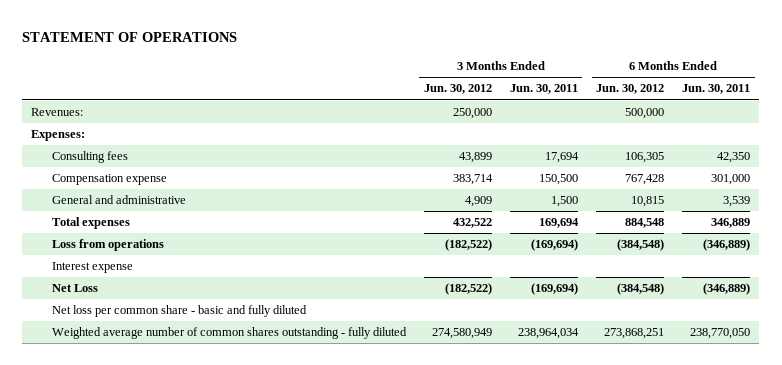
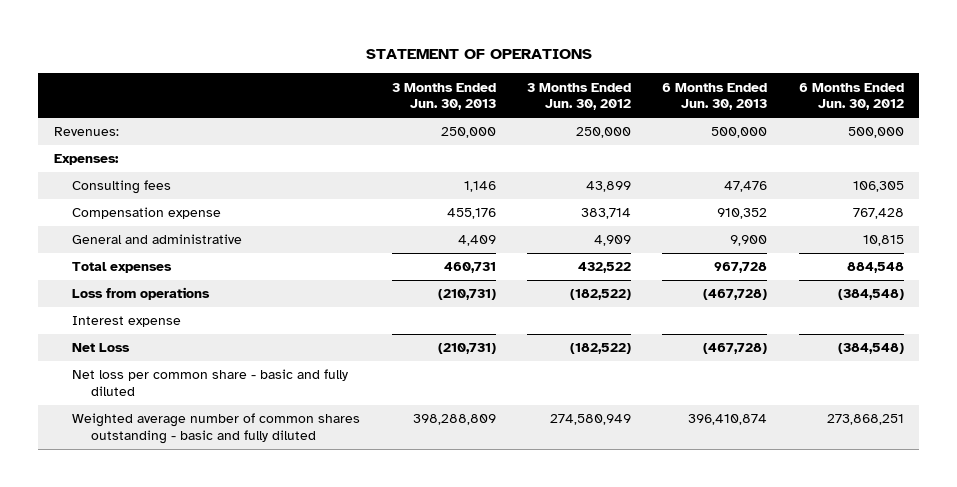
- | 3 Months Ended Jun. 30, 2012 | 3 Months Ended Jun. 30, 2011 | 6 Months Ended Jun. 30, 2012 | 6 Months Ended Jun. 30, 2011
+ | 3 Months Ended Jun. 30, 2013 | 3 Months Ended Jun. 30, 2012 | 6 Months Ended Jun. 30, 2013 | 6 Months Ended Jun. 30, 2012
- Weighted average number of common shares outstanding - fully diluted | 274,580,949 | 238,964,034 | 273,868,251 | 238,770,050
+ Weighted average number of common shares outstanding - basic and fully diluted | 398,288,809 | 274,580,949 | 396,410,874 | 273,868,251

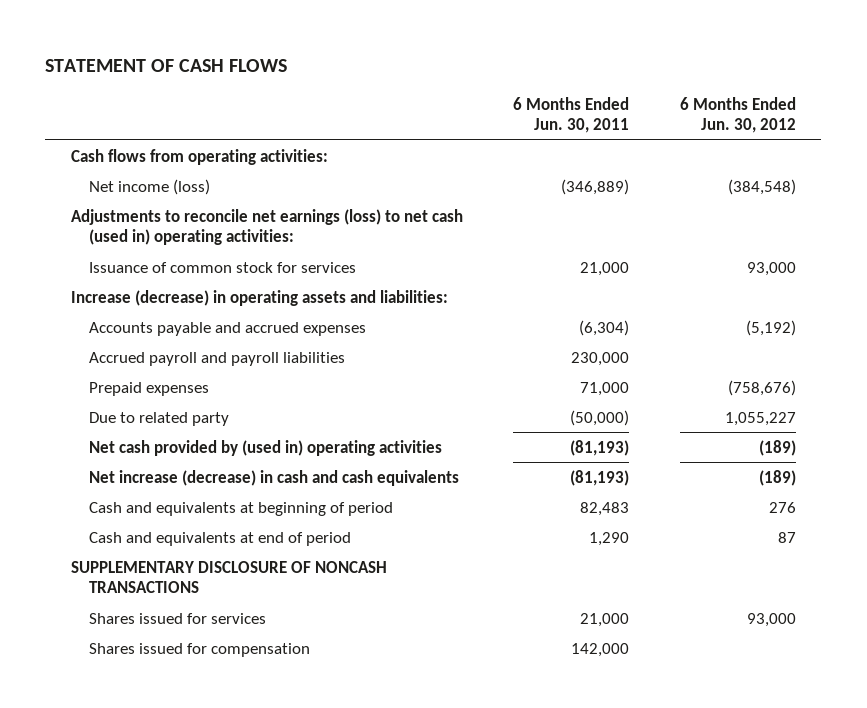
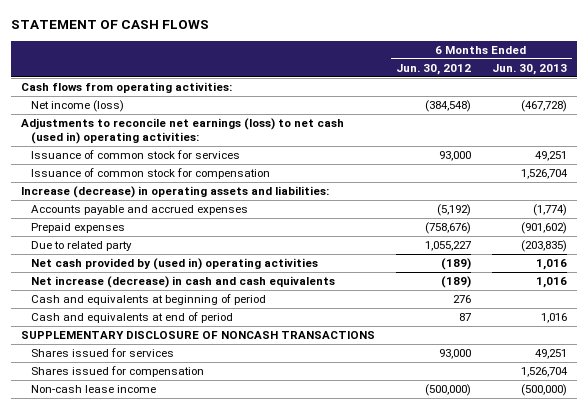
- | 6 Months Ended Jun. 30, 2011 | 6 Months Ended Jun. 30, 2012
+ | 6 Months Ended Jun. 30, 2012 | 6 Months Ended Jun. 30, 2013
+ Issuance of common stock for compensation | | 1,526,704
- Accrued payroll and payroll liabilities | 230,000 |
+ Non-cash lease income | (500,000) | (500,000)

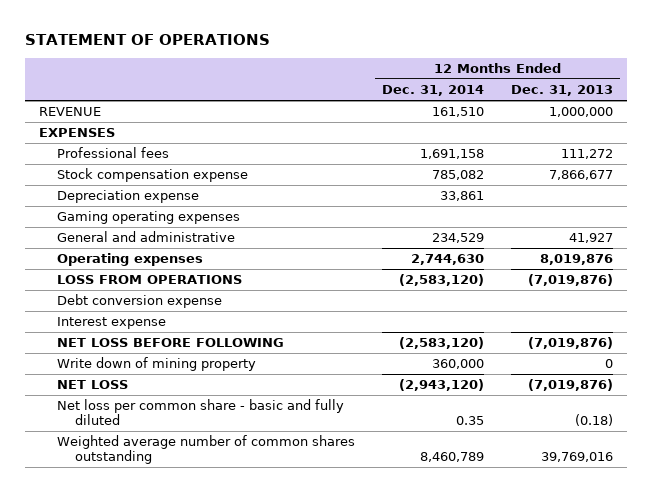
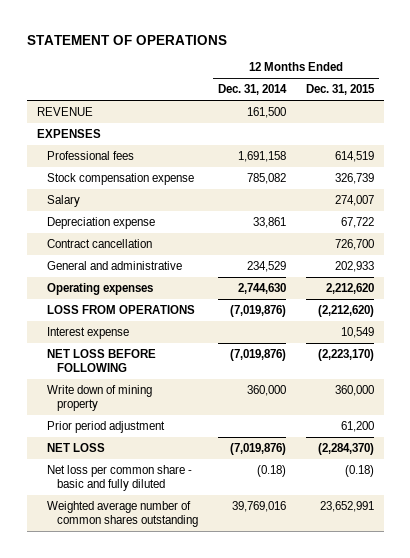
- | 12 Months Ended Dec. 31, 2014 | 12 Months Ended Dec. 31, 2013
+ | 12 Months Ended Dec. 31, 2014 | 12 Months Ended Dec. 31, 2015
- REVENUE | 161,510 | 1,000,000
+ REVENUE | 161,500 |
+ Salary | | 274,007
- Gaming operating expenses
+ Contract cancellation | | 726,700
- LOSS FROM OPERATIONS | (2,583,120) | (7,019,876)
- Debt conversion expense
+ LOSS FROM OPERATIONS | (7,019,876) | (2,212,620)
- NET LOSS BEFORE FOLLOWING | (2,583,120) | (7,019,876)
+ NET LOSS BEFORE FOLLOWING | (7,019,876) | (2,223,170)
- NET LOSS | (2,943,120) | (7,019,876)
- Net loss per common share - basic and fully diluted | 0.35 | (0.18)
- Weighted average number of common shares outstanding | 8,460,789 | 39,769,016
+ Prior period adjustment | | 61,200
+ NET LOSS | (7,019,876) | (2,284,370)
+ Net loss per common share - basic and fully diluted | (0.18) | (0.18)
+ Weighted average number of common shares outstanding | 39,769,016 | 23,652,991

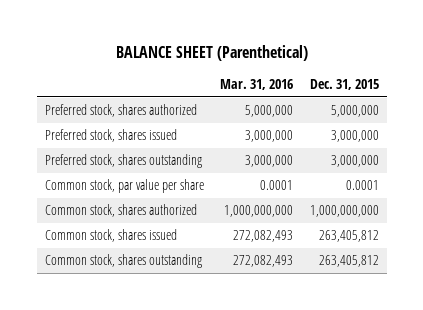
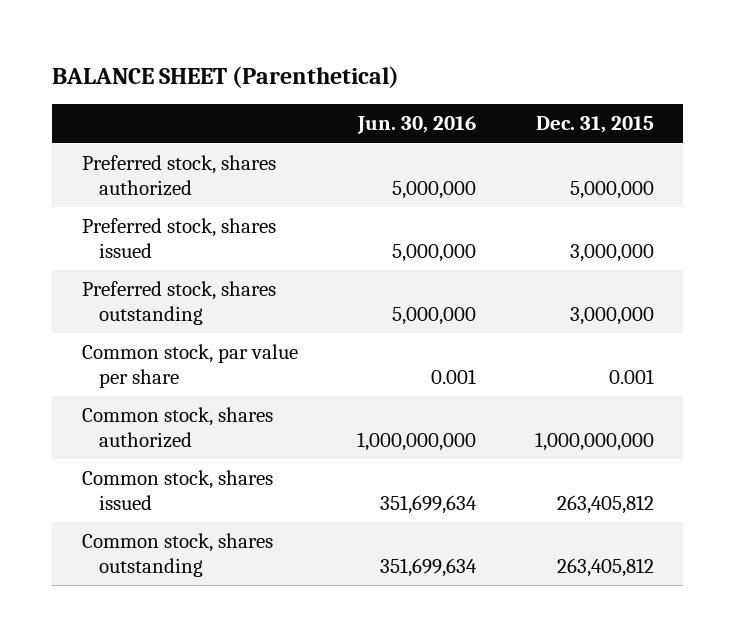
- | Mar. 31, 2016 | Dec. 31, 2015
+ | Jun. 30, 2016 | Dec. 31, 2015
- Common stock, par value per share | 0.0001 | 0.0001
+ Common stock, par value per share | 0.001 | 0.001

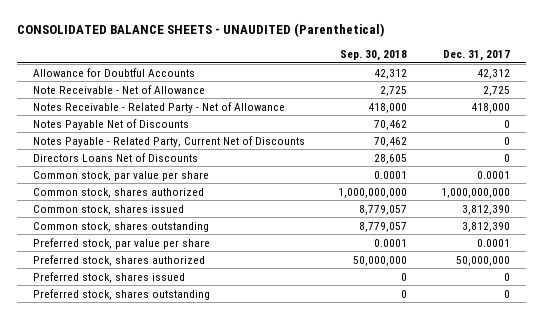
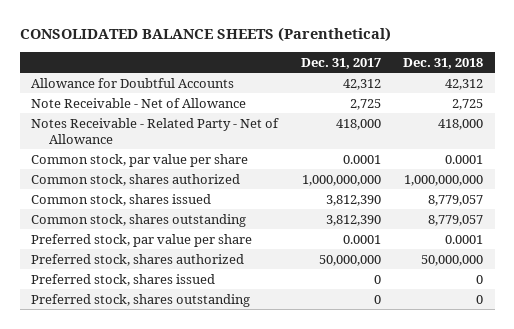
- CONSOLIDATED BALANCE SHEETS - UNAUDITED (Parenthetical)
+ CONSOLIDATED BALANCE SHEETS (Parenthetical)
- | Sep. 30, 2018 | Dec. 31, 2017
+ | Dec. 31, 2017 | Dec. 31, 2018
- Notes Payable Net of Discounts | 70,462 | 0
- Notes Payable - Related Party, Current Net of Discounts | 70,462 | 0
- Directors Loans Net of Discounts | 28,605 | 0

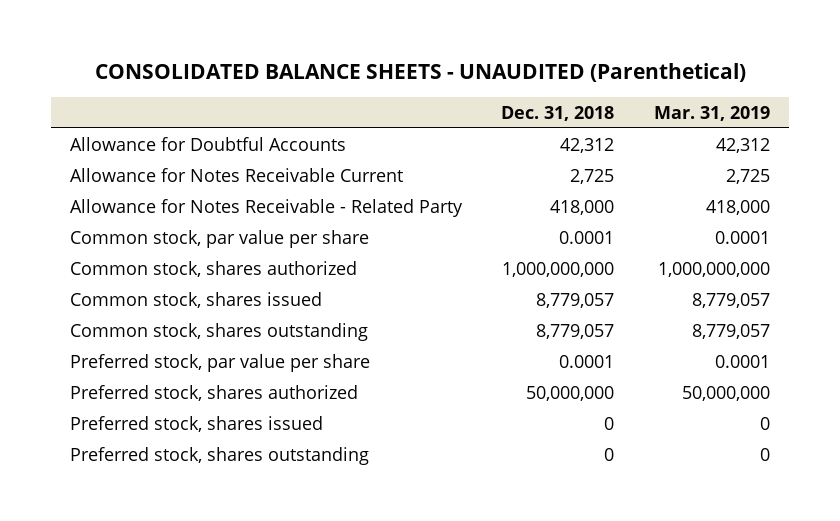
- CONSOLIDATED BALANCE SHEETS (Parenthetical)
+ CONSOLIDATED BALANCE SHEETS - UNAUDITED (Parenthetical)
- | Dec. 31, 2017 | Dec. 31, 2018
+ | Dec. 31, 2018 | Mar. 31, 2019
- Note Receivable - Net of Allowance | 2,725 | 2,725
- Notes Receivable - Related Party - Net of Allowance | 418,000 | 418,000
+ Allowance for Notes Receivable Current | 2,725 | 2,725
+ Allowance for Notes Receivable - Related Party | 418,000 | 418,000

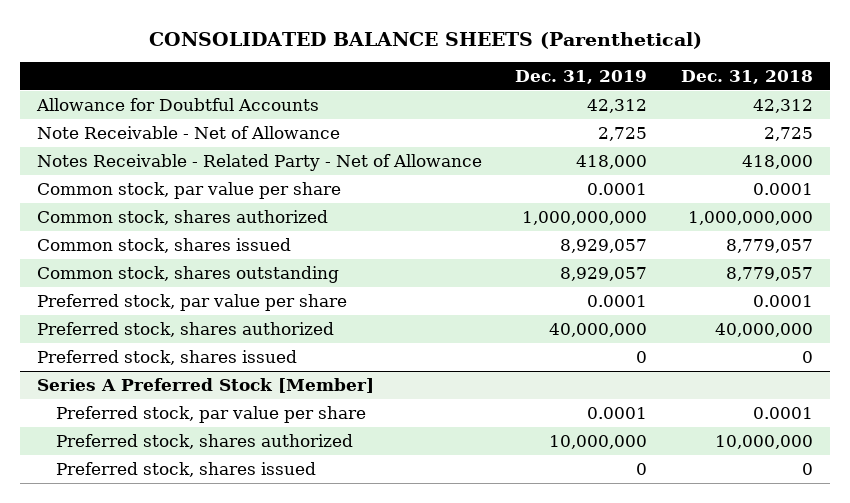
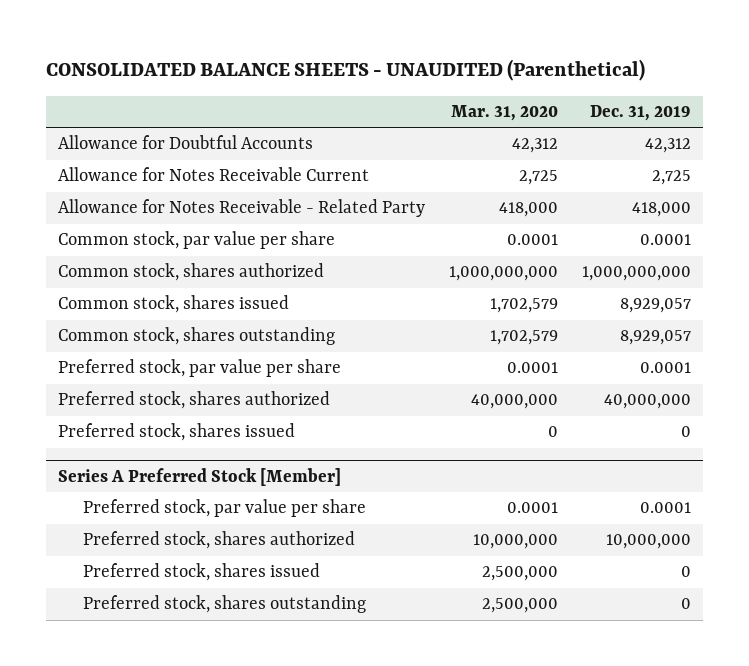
- CONSOLIDATED BALANCE SHEETS (Parenthetical)
+ CONSOLIDATED BALANCE SHEETS - UNAUDITED (Parenthetical)
- | Dec. 31, 2019 | Dec. 31, 2018
+ | Mar. 31, 2020 | Dec. 31, 2019
- Note Receivable - Net of Allowance | 2,725 | 2,725
- Notes Receivable - Related Party - Net of Allowance | 418,000 | 418,000
+ Allowance for Notes Receivable Current | 2,725 | 2,725
+ Allowance for Notes Receivable - Related Party | 418,000 | 418,000
@ Series A Preferred Stock [Member]
+ Preferred stock, shares outstanding | 2,500,000 | 0

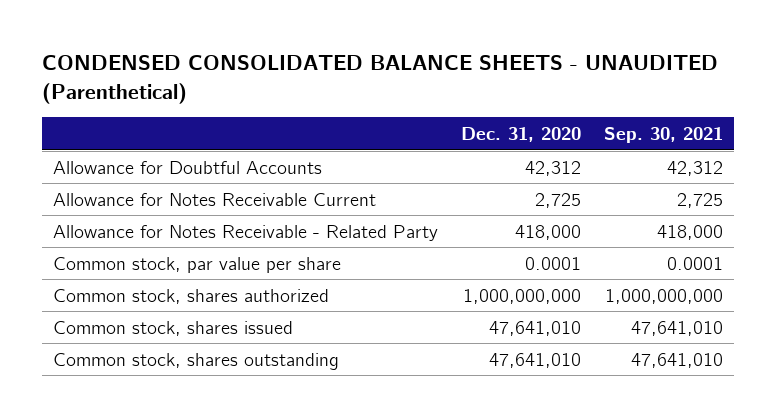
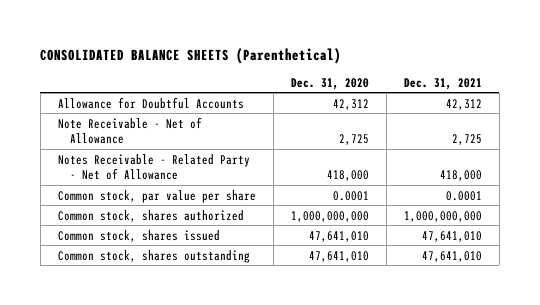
- CONDENSED CONSOLIDATED BALANCE SHEETS - UNAUDITED (Parenthetical)
+ CONSOLIDATED BALANCE SHEETS (Parenthetical)
- | Dec. 31, 2020 | Sep. 30, 2021
+ | Dec. 31, 2020 | Dec. 31, 2021
- Allowance for Notes Receivable Current | 2,725 | 2,725
- Allowance for Notes Receivable - Related Party | 418,000 | 418,000
+ Note Receivable - Net of Allowance | 2,725 | 2,725
+ Notes Receivable - Related Party - Net of Allowance | 418,000 | 418,000

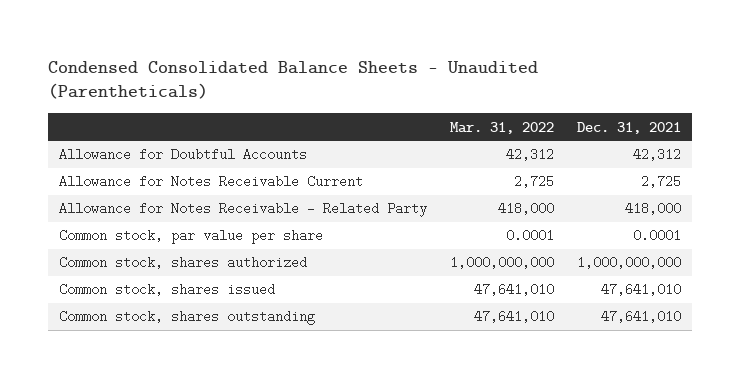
- CONSOLIDATED BALANCE SHEETS (Parenthetical)
+ Condensed Consolidated Balance Sheets - Unaudited (Parentheticals)
- | Dec. 31, 2020 | Dec. 31, 2021
+ | Mar. 31, 2022 | Dec. 31, 2021
- Note Receivable - Net of Allowance | 2,725 | 2,725
- Notes Receivable - Related Party - Net of Allowance | 418,000 | 418,000
+ Allowance for Notes Receivable Current | 2,725 | 2,725
+ Allowance for Notes Receivable - Related Party | 418,000 | 418,000

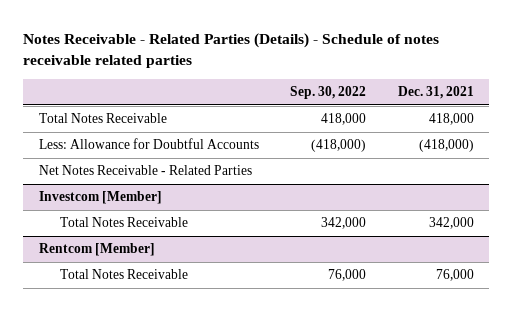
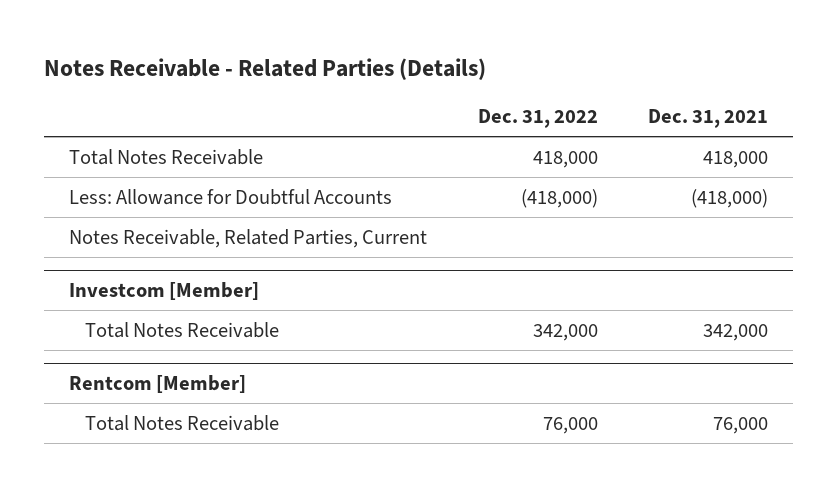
- Notes Receivable - Related Parties (Details) - Schedule of notes receivable related parties
+ Notes Receivable - Related Parties (Details)
- | Sep. 30, 2022 | Dec. 31, 2021
+ | Dec. 31, 2022 | Dec. 31, 2021
- Net Notes Receivable - Related Parties
+ Notes Receivable, Related Parties, Current

